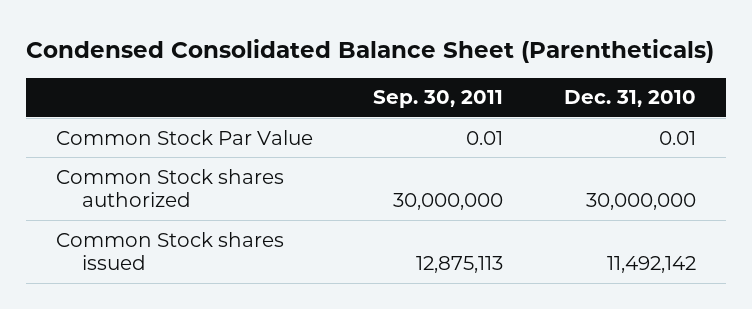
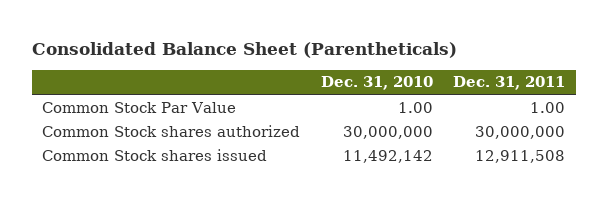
- Condensed Consolidated Balance Sheet (Parentheticals)
+ Consolidated Balance Sheet (Parentheticals)
- | Sep. 30, 2011 | Dec. 31, 2010
+ | Dec. 31, 2010 | Dec. 31, 2011
- Common Stock Par Value | 0.01 | 0.01
+ Common Stock Par Value | 1.00 | 1.00

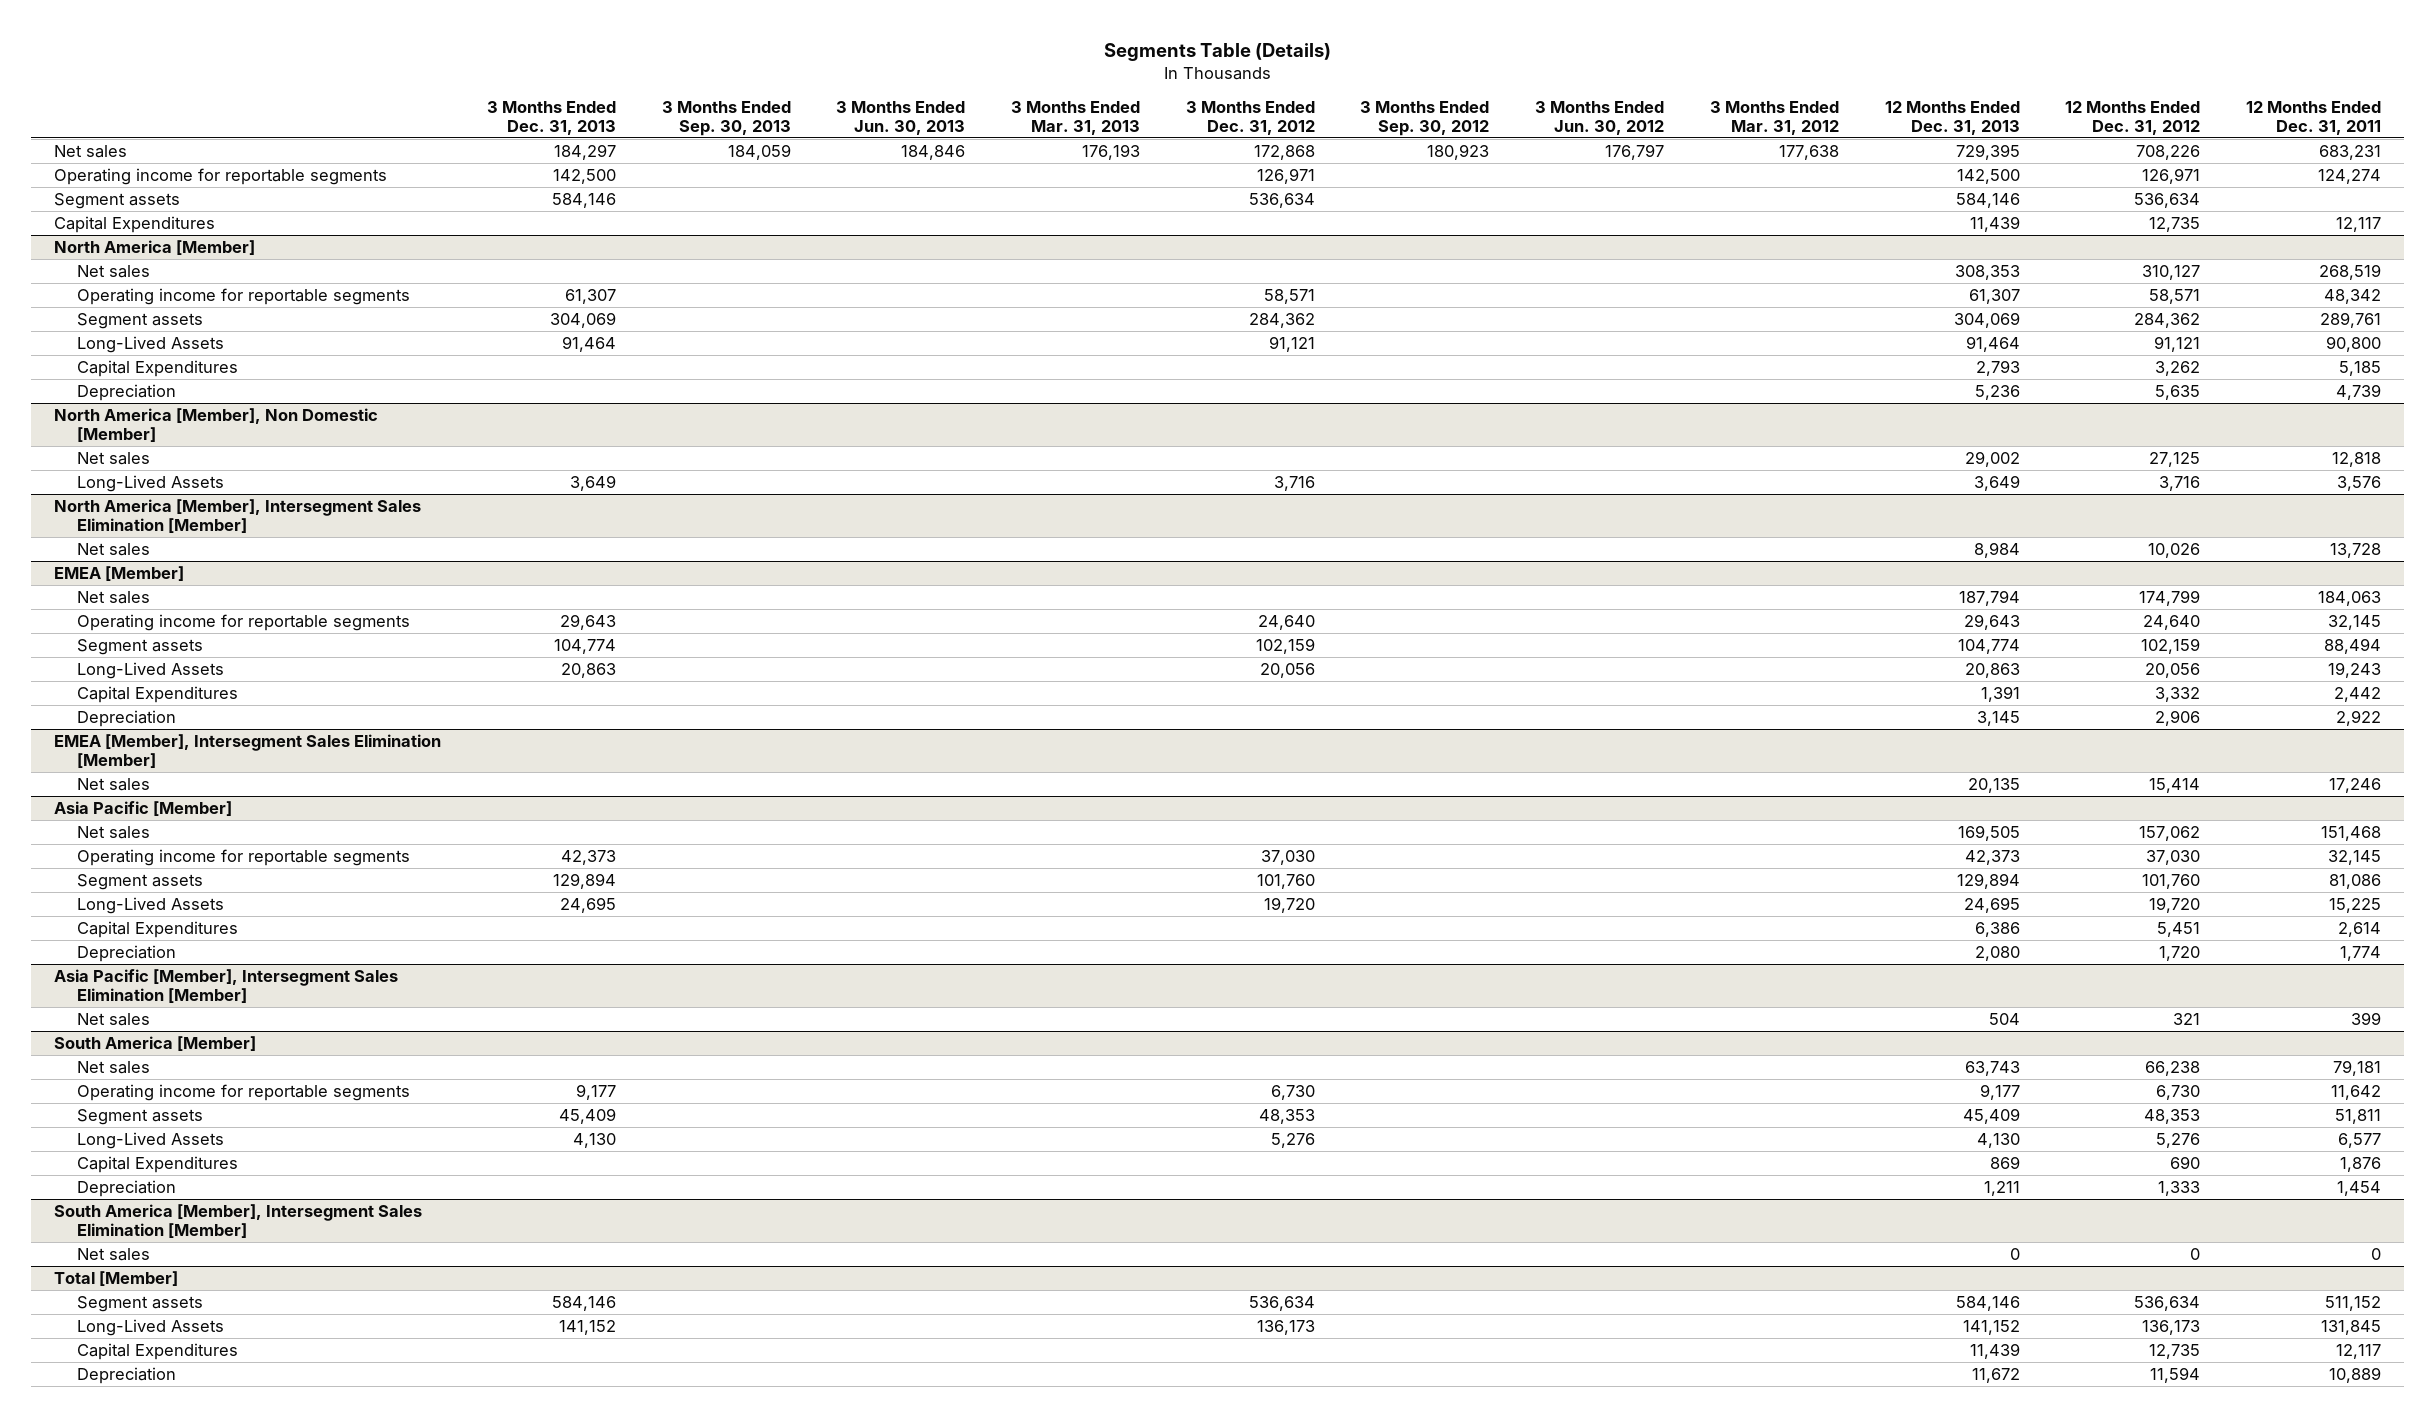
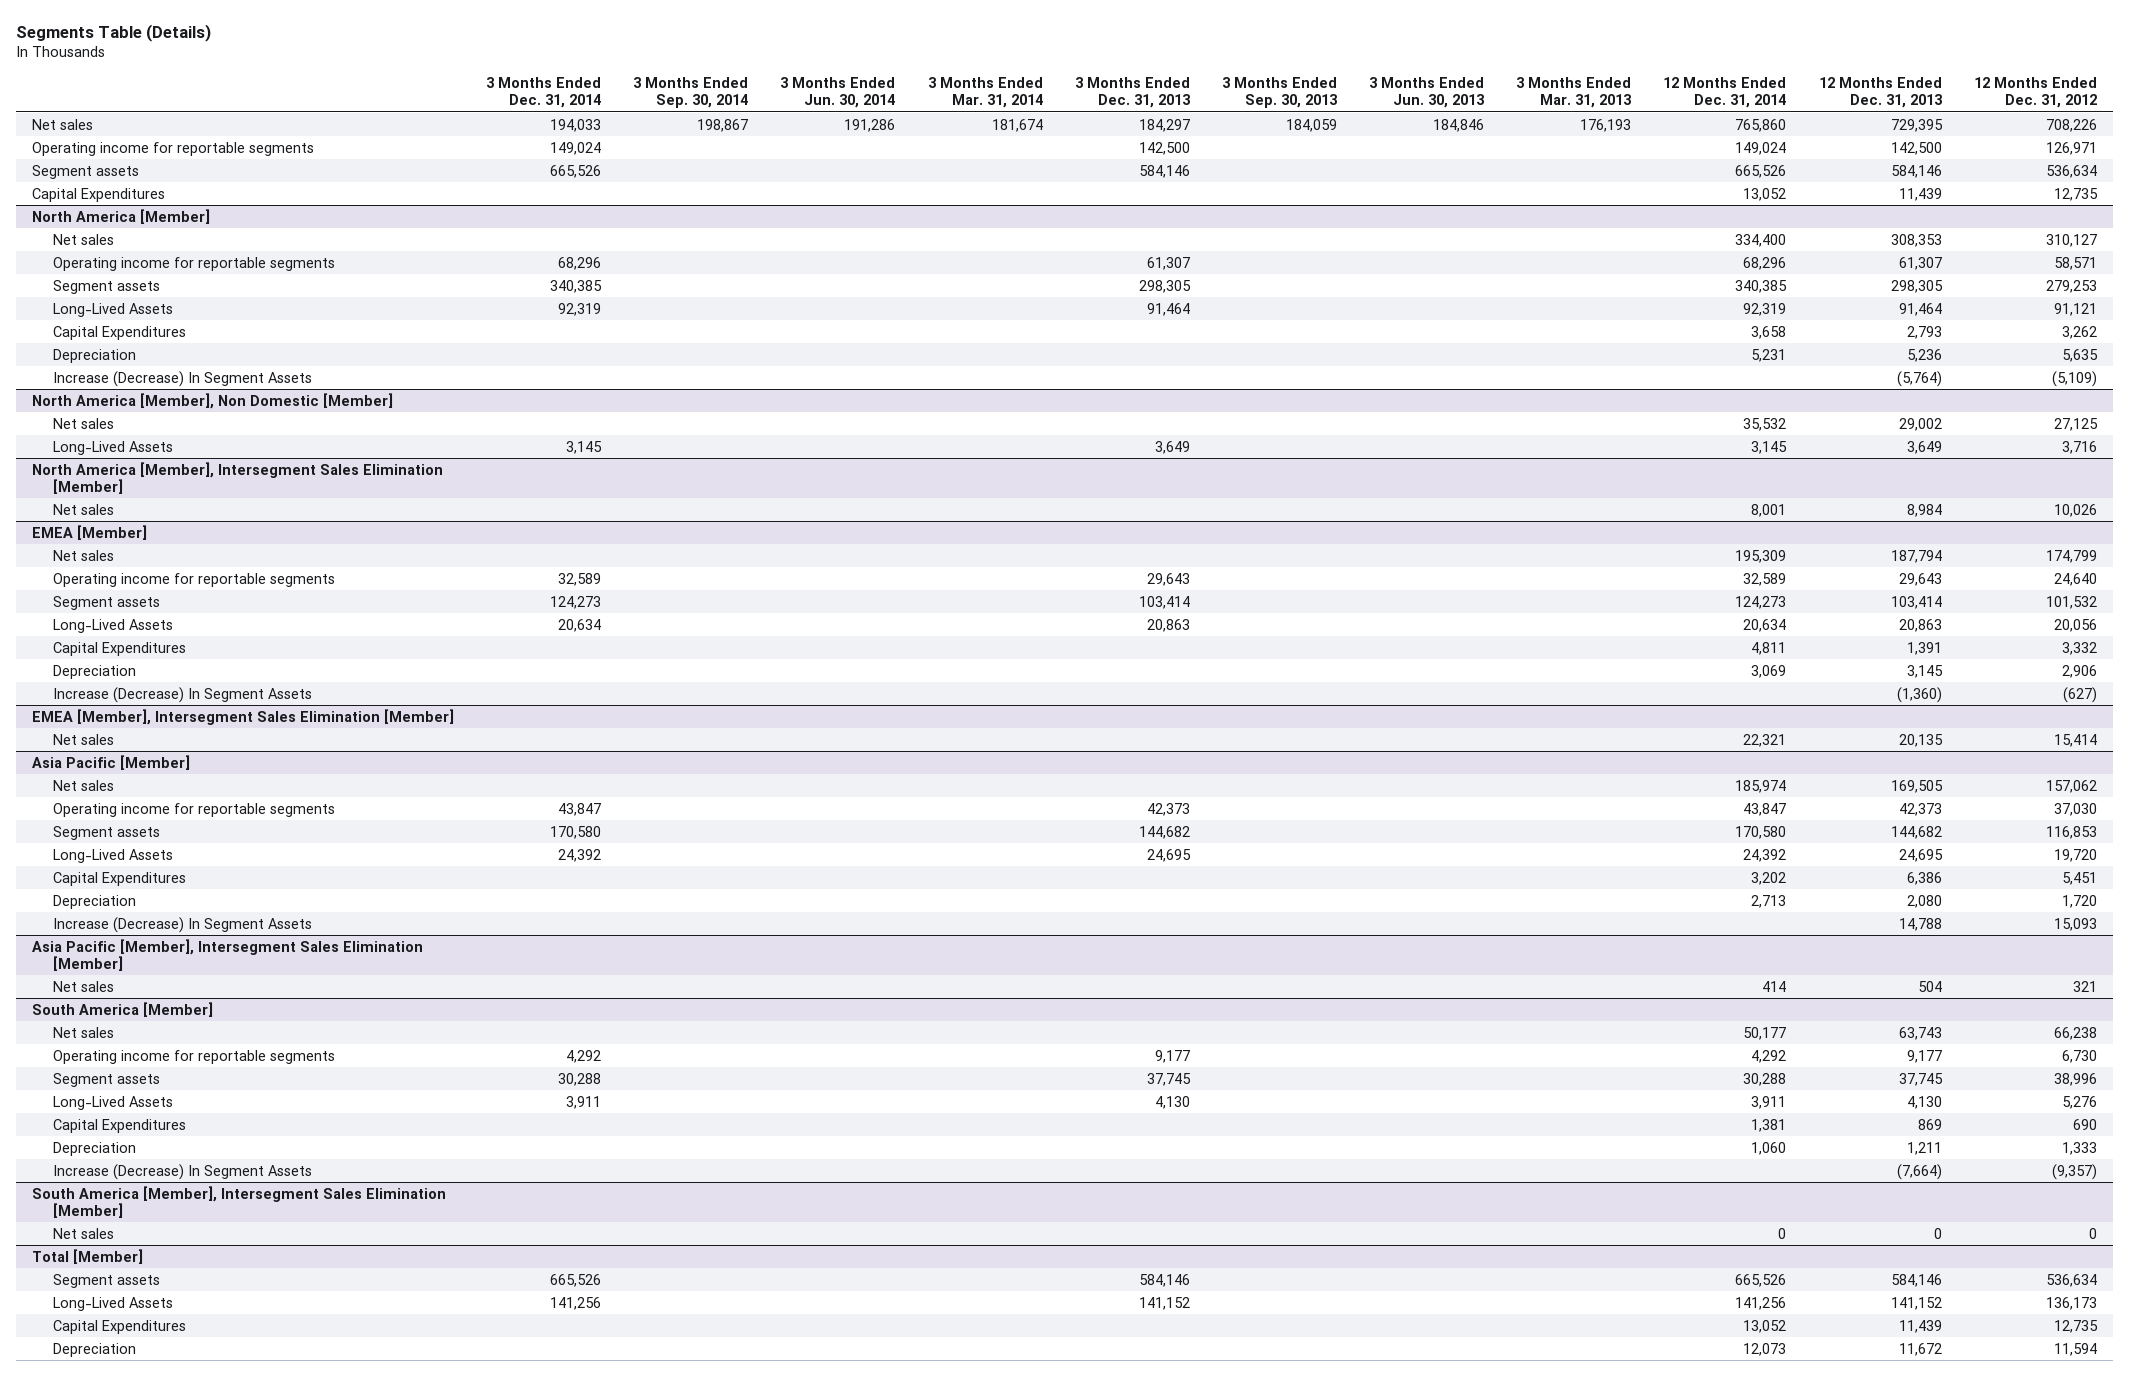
- | 3 Months Ended Dec. 31, 2013 | 3 Months Ended Sep. 30, 2013 | 3 Months Ended Jun. 30, 2013 | 3 Months Ended Mar. 31, 2013 | 3 Months Ended Dec. 31, 2012 | 3 Months Ended Sep. 30, 2012 | 3 Months Ended Jun. 30, 2012 | 3 Months Ended Mar. 31, 2012 | 12 Months Ended Dec. 31, 2013 | 12 Months Ended Dec. 31, 2012 | 12 Months Ended Dec. 31, 2011
+ | 3 Months Ended Dec. 31, 2014 | 3 Months Ended Sep. 30, 2014 | 3 Months Ended Jun. 30, 2014 | 3 Months Ended Mar. 31, 2014 | 3 Months Ended Dec. 31, 2013 | 3 Months Ended Sep. 30, 2013 | 3 Months Ended Jun. 30, 2013 | 3 Months Ended Mar. 31, 2013 | 12 Months Ended Dec. 31, 2014 | 12 Months Ended Dec. 31, 2013 | 12 Months Ended Dec. 31, 2012
@ North America [Member]
- Segment assets | 304,069 | | | | 284,362 | | | | 304,069 | 284,362 | 289,761
+ Segment assets | 340,385 | | | | 298,305 | | | | 340,385 | 298,305 | 279,253
+ Increase (Decrease) In Segment Assets | | | | | | | | | | (5,764) | (5,109)
@ EMEA [Member]
- Segment assets | 104,774 | | | | 102,159 | | | | 104,774 | 102,159 | 88,494
+ Segment assets | 124,273 | | | | 103,414 | | | | 124,273 | 103,414 | 101,532
+ Increase (Decrease) In Segment Assets | | | | | | | | | | (1,360) | (627)
@ Asia Pacific [Member]
- Segment assets | 129,894 | | | | 101,760 | | | | 129,894 | 101,760 | 81,086
+ Segment assets | 170,580 | | | | 144,682 | | | | 170,580 | 144,682 | 116,853
+ Increase (Decrease) In Segment Assets | | | | | | | | | | 14,788 | 15,093
@ South America [Member]
- Segment assets | 45,409 | | | | 48,353 | | | | 45,409 | 48,353 | 51,811
+ Segment assets | 30,288 | | | | 37,745 | | | | 30,288 | 37,745 | 38,996
+ Increase (Decrease) In Segment Assets | | | | | | | | | | (7,664) | (9,357)

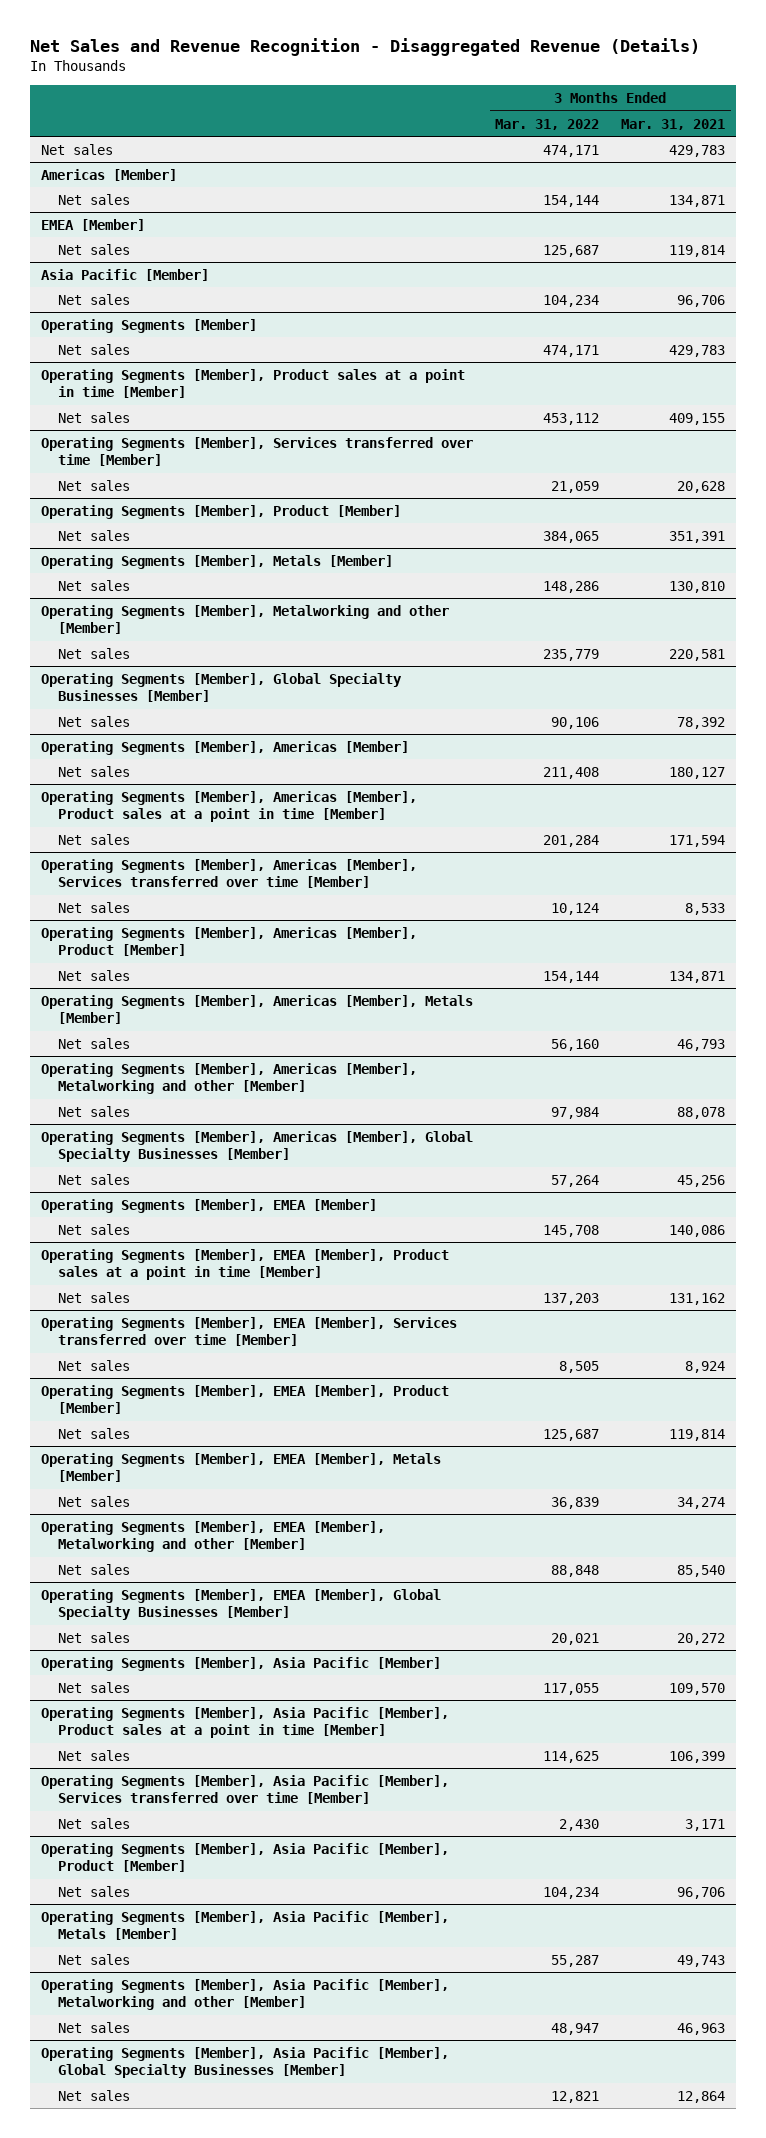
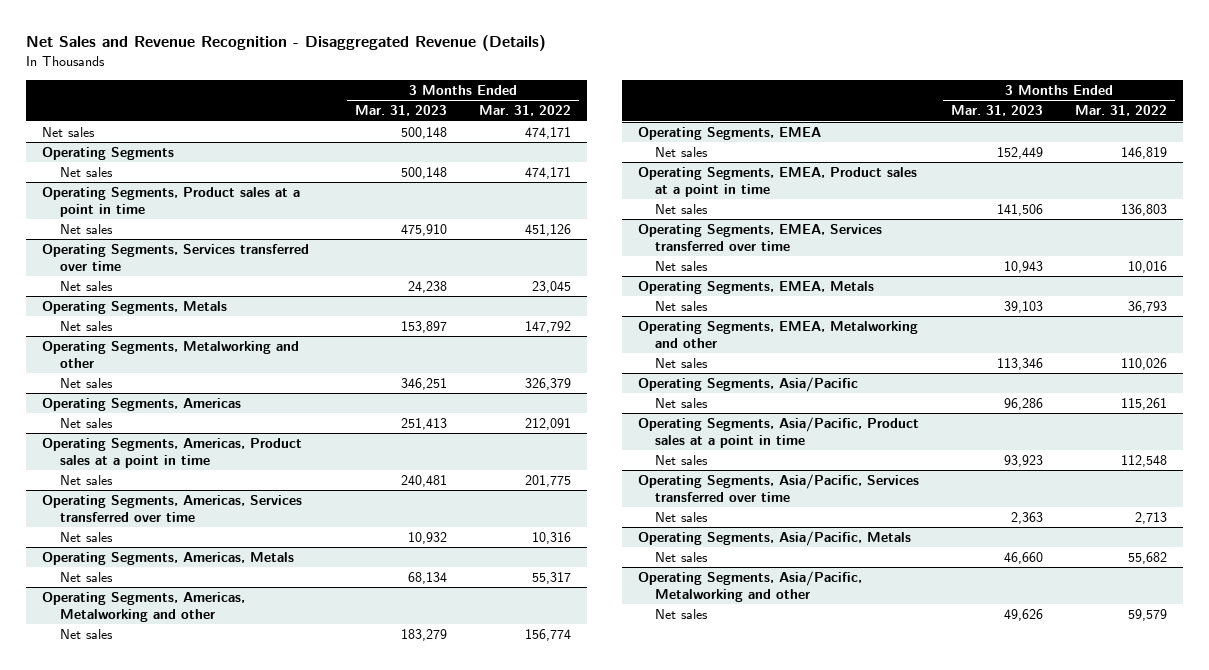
- | 3 Months Ended Mar. 31, 2022 | 3 Months Ended Mar. 31, 2021
+ | 3 Months Ended Mar. 31, 2023 | 3 Months Ended Mar. 31, 2022
- Americas [Member]
- Net sales | 154,144 | 134,871
- EMEA [Member]
- Net sales | 125,687 | 119,814
- Asia Pacific [Member]
- Net sales | 104,234 | 96,706
- Operating Segments [Member]
+ Operating Segments
- Operating Segments [Member], Product sales at a point in time [Member]
- Net sales | 453,112 | 409,155
- Operating Segments [Member], Services transferred over time [Member]
- Net sales | 21,059 | 20,628
- Operating Segments [Member], Product [Member]
- Net sales | 384,065 | 351,391
- Operating Segments [Member], Metals [Member]
- Net sales | 148,286 | 130,810
- Operating Segments [Member], Metalworking and other [Member]
- Net sales | 235,779 | 220,581
- Operating Segments [Member], Global Specialty Businesses [Member]
- Net sales | 90,106 | 78,392
- Operating Segments [Member], Americas [Member]
- Net sales | 211,408 | 180,127
- Operating Segments [Member], Americas [Member], Product sales at a point in time [Member]
- Net sales | 201,284 | 171,594
- Operating Segments [Member], Americas [Member], Services transferred over time [Member]
- Net sales | 10,124 | 8,533
- Operating Segments [Member], Americas [Member], Product [Member]
- Net sales | 154,144 | 134,871
- Operating Segments [Member], Americas [Member], Metals [Member]
- Net sales | 56,160 | 46,793
- Operating Segments [Member], Americas [Member], Metalworking and other [Member]
- Net sales | 97,984 | 88,078
- Operating Segments [Member], Americas [Member], Global Specialty Businesses [Member]
- Net sales | 57,264 | 45,256
- Operating Segments [Member], EMEA [Member]
- Net sales | 145,708 | 140,086
- Operating Segments [Member], EMEA [Member], Product sales at a point in time [Member]
- Net sales | 137,203 | 131,162
- Operating Segments [Member], EMEA [Member], Services transferred over time [Member]
- Net sales | 8,505 | 8,924
- Operating Segments [Member], EMEA [Member], Product [Member]
- Net sales | 125,687 | 119,814
- Operating Segments [Member], EMEA [Member], Metals [Member]
- Net sales | 36,839 | 34,274
- Operating Segments [Member], EMEA [Member], Metalworking and other [Member]
- Net sales | 88,848 | 85,540
- Operating Segments [Member], EMEA [Member], Global Specialty Businesses [Member]
- Net sales | 20,021 | 20,272
- Operating Segments [Member], Asia Pacific [Member]
- Net sales | 117,055 | 109,570
- Operating Segments [Member], Asia Pacific [Member], Product sales at a point in time [Member]
- Net sales | 114,625 | 106,399
- Operating Segments [Member], Asia Pacific [Member], Services transferred over time [Member]
- Net sales | 2,430 | 3,171
- Operating Segments [Member], Asia Pacific [Member], Product [Member]
- Net sales | 104,234 | 96,706
- Operating Segments [Member], Asia Pacific [Member], Metals [Member]
- Net sales | 55,287 | 49,743
- Operating Segments [Member], Asia Pacific [Member], Metalworking and other [Member]
- Net sales | 48,947 | 46,963
- Operating Segments [Member], Asia Pacific [Member], Global Specialty Businesses [Member]
- Net sales | 12,821 | 12,864
+ Operating Segments, Product sales at a point in time
+ Net sales | 475,910 | 451,126
+ Operating Segments, Services transferred over time
+ Net sales | 24,238 | 23,045
+ Operating Segments, Metals
+ Net sales | 153,897 | 147,792
+ Operating Segments, Metalworking and other
+ Net sales | 346,251 | 326,379
+ Operating Segments, Americas
+ Net sales | 251,413 | 212,091
+ Operating Segments, Americas, Product sales at a point in time
+ Net sales | 240,481 | 201,775
+ Operating Segments, Americas, Services transferred over time
+ Net sales | 10,932 | 10,316
+ Operating Segments, Americas, Metals
+ Net sales | 68,134 | 55,317
+ Operating Segments, Americas, Metalworking and other
+ Net sales | 183,279 | 156,774
+ Operating Segments, EMEA
+ Net sales | 152,449 | 146,819
+ Operating Segments, EMEA, Product sales at a point in time
+ Net sales | 141,506 | 136,803
+ Operating Segments, EMEA, Services transferred over time
+ Net sales | 10,943 | 10,016
+ Operating Segments, EMEA, Metals
+ Net sales | 39,103 | 36,793
+ Operating Segments, EMEA, Metalworking and other
+ Net sales | 113,346 | 110,026
+ Operating Segments, Asia/Pacific
+ Net sales | 96,286 | 115,261
+ Operating Segments, Asia/Pacific, Product sales at a point in time
+ Net sales | 93,923 | 112,548
+ Operating Segments, Asia/Pacific, Services transferred over time
+ Net sales | 2,363 | 2,713
+ Operating Segments, Asia/Pacific, Metals
+ Net sales | 46,660 | 55,682
+ Operating Segments, Asia/Pacific, Metalworking and other
+ Net sales | 49,626 | 59,579

